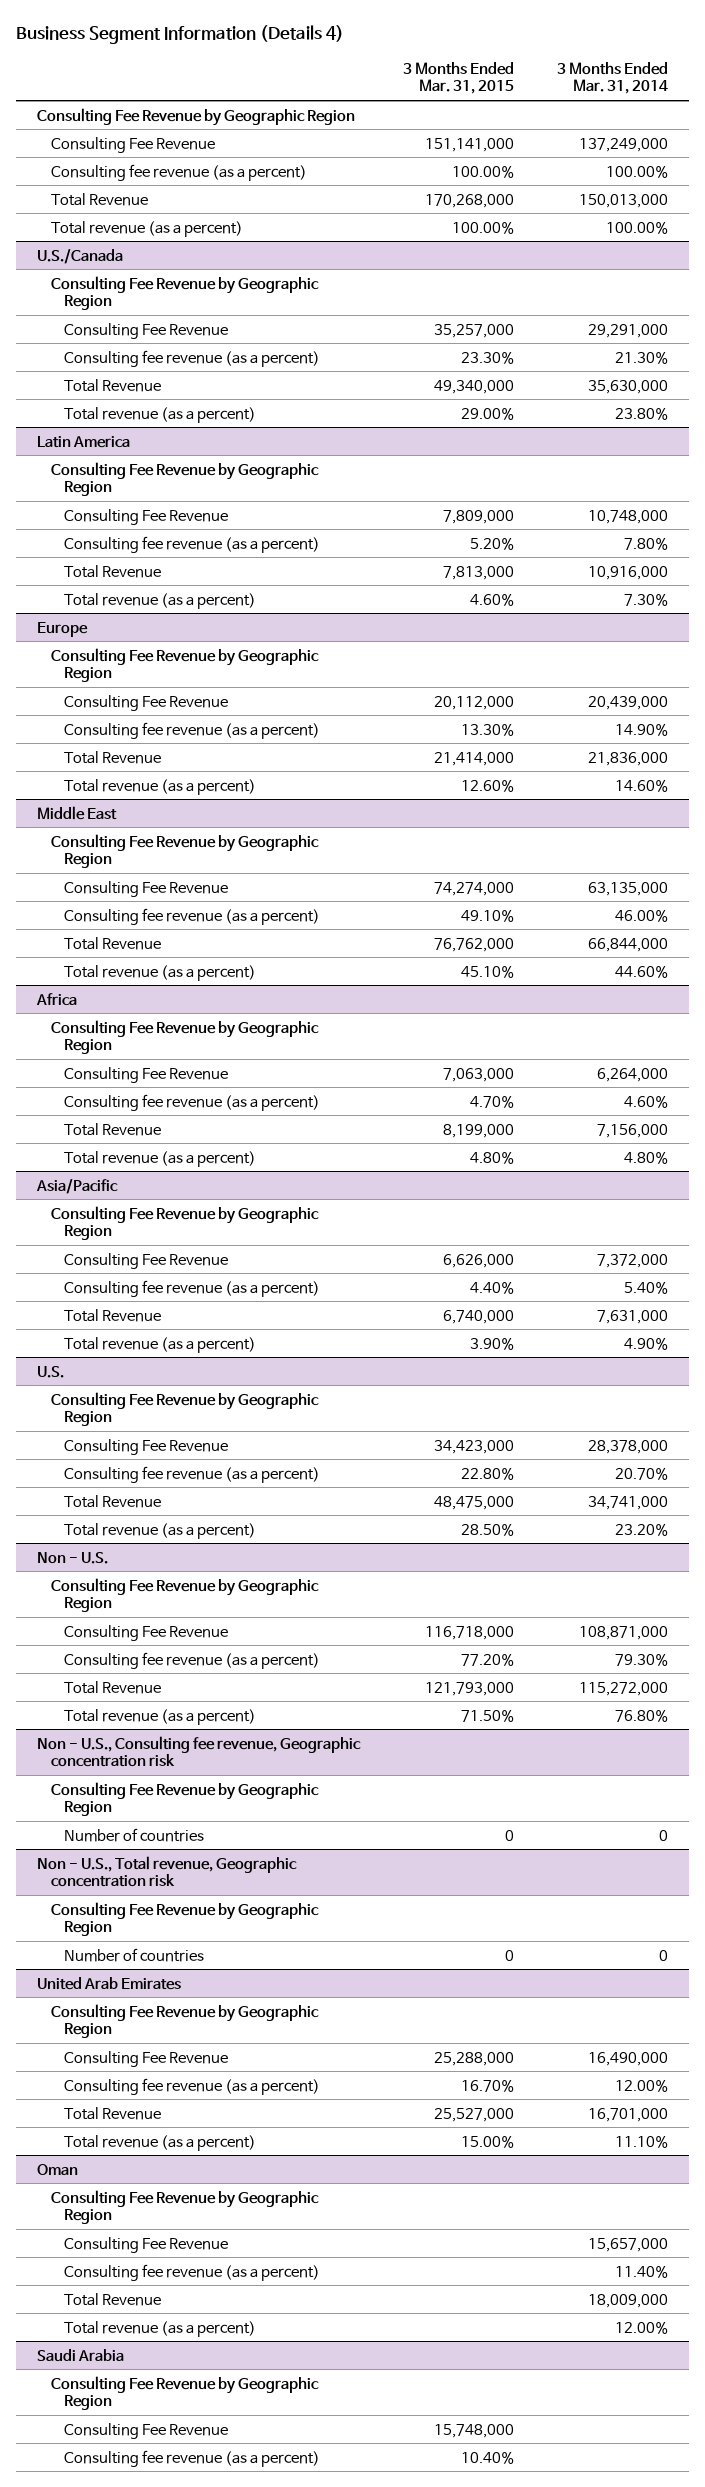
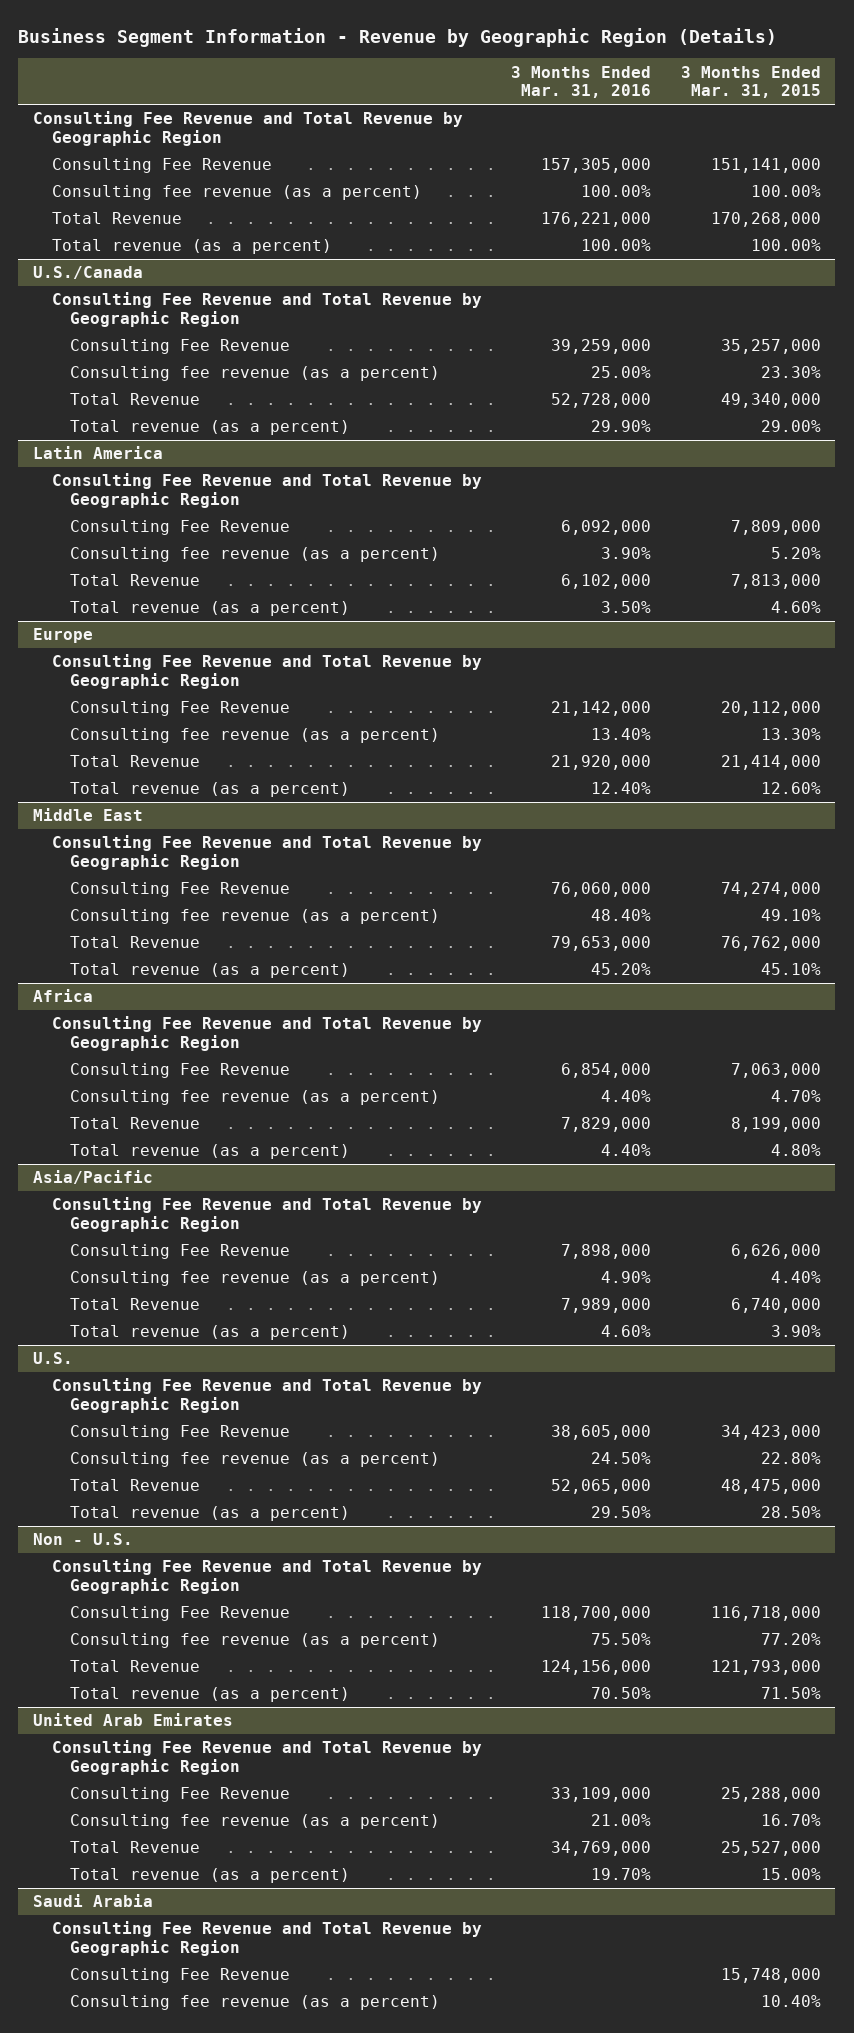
- Business Segment Information (Details 4)
+ Business Segment Information - Revenue by Geographic Region (Details)
- | 3 Months Ended Mar. 31, 2015 | 3 Months Ended Mar. 31, 2014
+ | 3 Months Ended Mar. 31, 2016 | 3 Months Ended Mar. 31, 2015
- Consulting Fee Revenue by Geographic Region
+ Consulting Fee Revenue and Total Revenue by Geographic Region
@ U.S./Canada
- Consulting Fee Revenue by Geographic Region
+ Consulting Fee Revenue and Total Revenue by Geographic Region
@ Latin America
- Consulting Fee Revenue by Geographic Region
+ Consulting Fee Revenue and Total Revenue by Geographic Region
@ Europe
- Consulting Fee Revenue by Geographic Region
+ Consulting Fee Revenue and Total Revenue by Geographic Region
@ Middle East
- Consulting Fee Revenue by Geographic Region
+ Consulting Fee Revenue and Total Revenue by Geographic Region
@ Africa
- Consulting Fee Revenue by Geographic Region
+ Consulting Fee Revenue and Total Revenue by Geographic Region
@ Asia/Pacific
- Consulting Fee Revenue by Geographic Region
+ Consulting Fee Revenue and Total Revenue by Geographic Region
@ U.S.
- Consulting Fee Revenue by Geographic Region
+ Consulting Fee Revenue and Total Revenue by Geographic Region
@ Non - U.S.
- Consulting Fee Revenue by Geographic Region
+ Consulting Fee Revenue and Total Revenue by Geographic Region
- Non - U.S., Consulting fee revenue, Geographic concentration risk
- Consulting Fee Revenue by Geographic Region
- Number of countries | 0 | 0
- Non - U.S., Total revenue, Geographic concentration risk
- Consulting Fee Revenue by Geographic Region
- Number of countries | 0 | 0
@ United Arab Emirates
- Consulting Fee Revenue by Geographic Region
+ Consulting Fee Revenue and Total Revenue by Geographic Region
- Oman
- Consulting Fee Revenue by Geographic Region
- Consulting Fee Revenue | | 15,657,000
- Consulting fee revenue (as a percent) | | 11.40%
- Total Revenue | | 18,009,000
- Total revenue (as a percent) | | 12.00%
@ Saudi Arabia
- Consulting Fee Revenue by Geographic Region
+ Consulting Fee Revenue and Total Revenue by Geographic Region

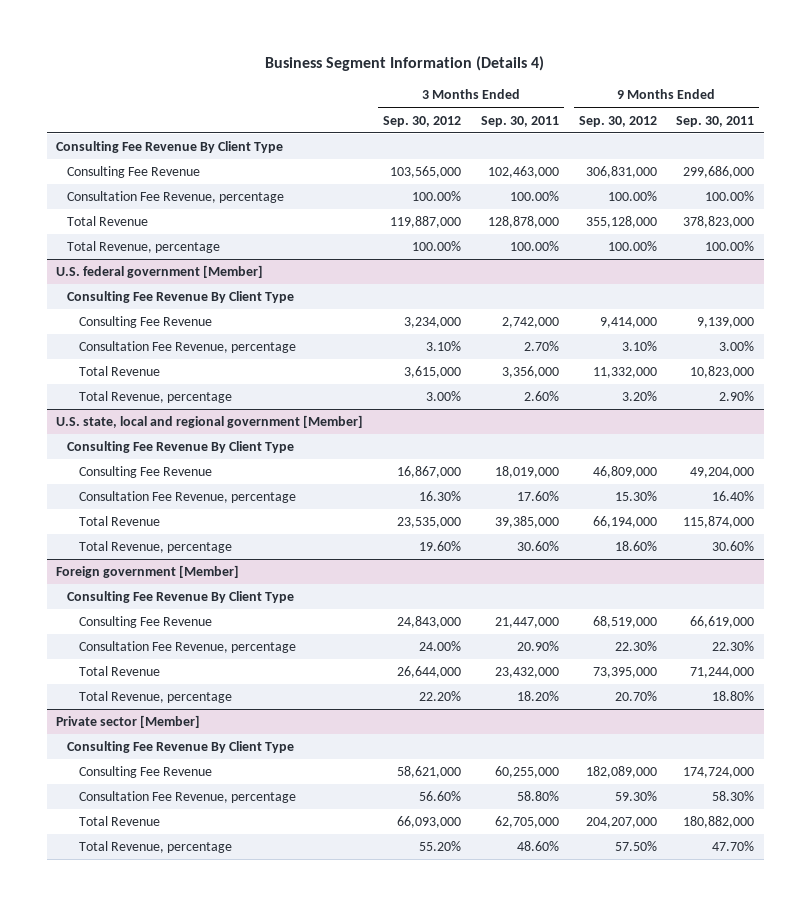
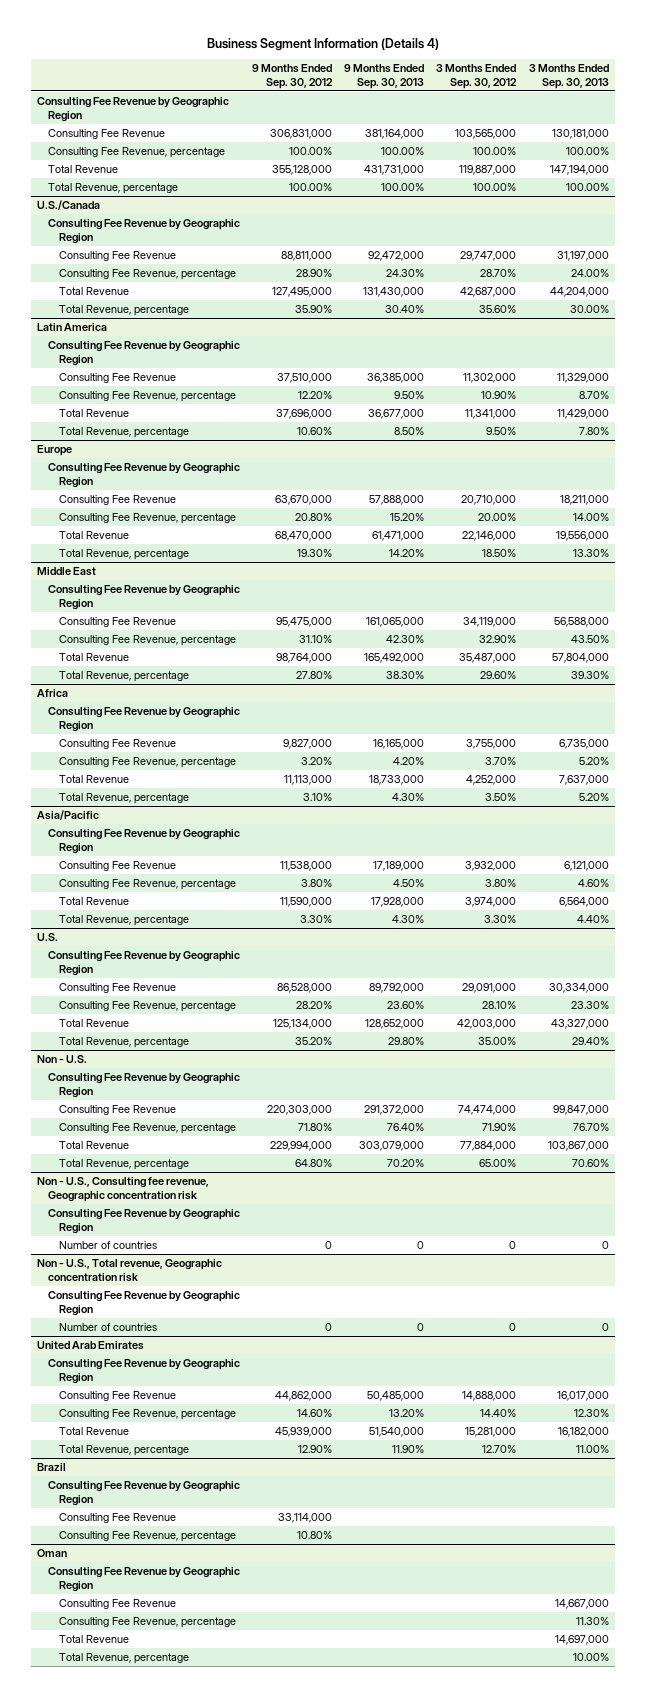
- | 3 Months Ended Sep. 30, 2012 | 3 Months Ended Sep. 30, 2011 | 9 Months Ended Sep. 30, 2012 | 9 Months Ended Sep. 30, 2011
+ | 9 Months Ended Sep. 30, 2012 | 9 Months Ended Sep. 30, 2013 | 3 Months Ended Sep. 30, 2012 | 3 Months Ended Sep. 30, 2013
- Consulting Fee Revenue By Client Type
+ Consulting Fee Revenue by Geographic Region
- Consultation Fee Revenue, percentage | 100.00% | 100.00% | 100.00% | 100.00%
+ Consulting Fee Revenue, percentage | 100.00% | 100.00% | 100.00% | 100.00%
- U.S. federal government [Member]
- Consulting Fee Revenue By Client Type
- Consulting Fee Revenue | 3,234,000 | 2,742,000 | 9,414,000 | 9,139,000
- Consultation Fee Revenue, percentage | 3.10% | 2.70% | 3.10% | 3.00%
- Total Revenue | 3,615,000 | 3,356,000 | 11,332,000 | 10,823,000
- Total Revenue, percentage | 3.00% | 2.60% | 3.20% | 2.90%
- U.S. state, local and regional government [Member]
- Consulting Fee Revenue By Client Type
- Consulting Fee Revenue | 16,867,000 | 18,019,000 | 46,809,000 | 49,204,000
- Consultation Fee Revenue, percentage | 16.30% | 17.60% | 15.30% | 16.40%
- Total Revenue | 23,535,000 | 39,385,000 | 66,194,000 | 115,874,000
- Total Revenue, percentage | 19.60% | 30.60% | 18.60% | 30.60%
- Foreign government [Member]
- Consulting Fee Revenue By Client Type
- Consulting Fee Revenue | 24,843,000 | 21,447,000 | 68,519,000 | 66,619,000
- Consultation Fee Revenue, percentage | 24.00% | 20.90% | 22.30% | 22.30%
- Total Revenue | 26,644,000 | 23,432,000 | 73,395,000 | 71,244,000
- Total Revenue, percentage | 22.20% | 18.20% | 20.70% | 18.80%
- Private sector [Member]
- Consulting Fee Revenue By Client Type
- Consulting Fee Revenue | 58,621,000 | 60,255,000 | 182,089,000 | 174,724,000
- Consultation Fee Revenue, percentage | 56.60% | 58.80% | 59.30% | 58.30%
- Total Revenue | 66,093,000 | 62,705,000 | 204,207,000 | 180,882,000
- Total Revenue, percentage | 55.20% | 48.60% | 57.50% | 47.70%
+ U.S./Canada
+ Consulting Fee Revenue by Geographic Region
+ Consulting Fee Revenue | 88,811,000 | 92,472,000 | 29,747,000 | 31,197,000
+ Consulting Fee Revenue, percentage | 28.90% | 24.30% | 28.70% | 24.00%
+ Total Revenue | 127,495,000 | 131,430,000 | 42,687,000 | 44,204,000
+ Total Revenue, percentage | 35.90% | 30.40% | 35.60% | 30.00%
+ Latin America
+ Consulting Fee Revenue by Geographic Region
+ Consulting Fee Revenue | 37,510,000 | 36,385,000 | 11,302,000 | 11,329,000
+ Consulting Fee Revenue, percentage | 12.20% | 9.50% | 10.90% | 8.70%
+ Total Revenue | 37,696,000 | 36,677,000 | 11,341,000 | 11,429,000
+ Total Revenue, percentage | 10.60% | 8.50% | 9.50% | 7.80%
+ Europe
+ Consulting Fee Revenue by Geographic Region
+ Consulting Fee Revenue | 63,670,000 | 57,888,000 | 20,710,000 | 18,211,000
+ Consulting Fee Revenue, percentage | 20.80% | 15.20% | 20.00% | 14.00%
+ Total Revenue | 68,470,000 | 61,471,000 | 22,146,000 | 19,556,000
+ Total Revenue, percentage | 19.30% | 14.20% | 18.50% | 13.30%
+ Middle East
+ Consulting Fee Revenue by Geographic Region
+ Consulting Fee Revenue | 95,475,000 | 161,065,000 | 34,119,000 | 56,588,000
+ Consulting Fee Revenue, percentage | 31.10% | 42.30% | 32.90% | 43.50%
+ Total Revenue | 98,764,000 | 165,492,000 | 35,487,000 | 57,804,000
+ Total Revenue, percentage | 27.80% | 38.30% | 29.60% | 39.30%
+ Africa
+ Consulting Fee Revenue by Geographic Region
+ Consulting Fee Revenue | 9,827,000 | 16,165,000 | 3,755,000 | 6,735,000
+ Consulting Fee Revenue, percentage | 3.20% | 4.20% | 3.70% | 5.20%
+ Total Revenue | 11,113,000 | 18,733,000 | 4,252,000 | 7,637,000
+ Total Revenue, percentage | 3.10% | 4.30% | 3.50% | 5.20%
+ Asia/Pacific
+ Consulting Fee Revenue by Geographic Region
+ Consulting Fee Revenue | 11,538,000 | 17,189,000 | 3,932,000 | 6,121,000
+ Consulting Fee Revenue, percentage | 3.80% | 4.50% | 3.80% | 4.60%
+ Total Revenue | 11,590,000 | 17,928,000 | 3,974,000 | 6,564,000
+ Total Revenue, percentage | 3.30% | 4.30% | 3.30% | 4.40%
+ U.S.
+ Consulting Fee Revenue by Geographic Region
+ Consulting Fee Revenue | 86,528,000 | 89,792,000 | 29,091,000 | 30,334,000
+ Consulting Fee Revenue, percentage | 28.20% | 23.60% | 28.10% | 23.30%
+ Total Revenue | 125,134,000 | 128,652,000 | 42,003,000 | 43,327,000
+ Total Revenue, percentage | 35.20% | 29.80% | 35.00% | 29.40%
+ Non - U.S.
+ Consulting Fee Revenue by Geographic Region
+ Consulting Fee Revenue | 220,303,000 | 291,372,000 | 74,474,000 | 99,847,000
+ Consulting Fee Revenue, percentage | 71.80% | 76.40% | 71.90% | 76.70%
+ Total Revenue | 229,994,000 | 303,079,000 | 77,884,000 | 103,867,000
+ Total Revenue, percentage | 64.80% | 70.20% | 65.00% | 70.60%
+ Non - U.S., Consulting fee revenue, Geographic concentration risk
+ Consulting Fee Revenue by Geographic Region
+ Number of countries | 0 | 0 | 0 | 0
+ Non - U.S., Total revenue, Geographic concentration risk
+ Consulting Fee Revenue by Geographic Region
+ Number of countries | 0 | 0 | 0 | 0
+ United Arab Emirates
+ Consulting Fee Revenue by Geographic Region
+ Consulting Fee Revenue | 44,862,000 | 50,485,000 | 14,888,000 | 16,017,000
+ Consulting Fee Revenue, percentage | 14.60% | 13.20% | 14.40% | 12.30%
+ Total Revenue | 45,939,000 | 51,540,000 | 15,281,000 | 16,182,000
+ Total Revenue, percentage | 12.90% | 11.90% | 12.70% | 11.00%
+ Brazil
+ Consulting Fee Revenue by Geographic Region
+ Consulting Fee Revenue | 33,114,000 | | |
+ Consulting Fee Revenue, percentage | 10.80% | | |
+ Oman
+ Consulting Fee Revenue by Geographic Region
+ Consulting Fee Revenue | | | | 14,667,000
+ Consulting Fee Revenue, percentage | | | | 11.30%
+ Total Revenue | | | | 14,697,000
+ Total Revenue, percentage | | | | 10.00%

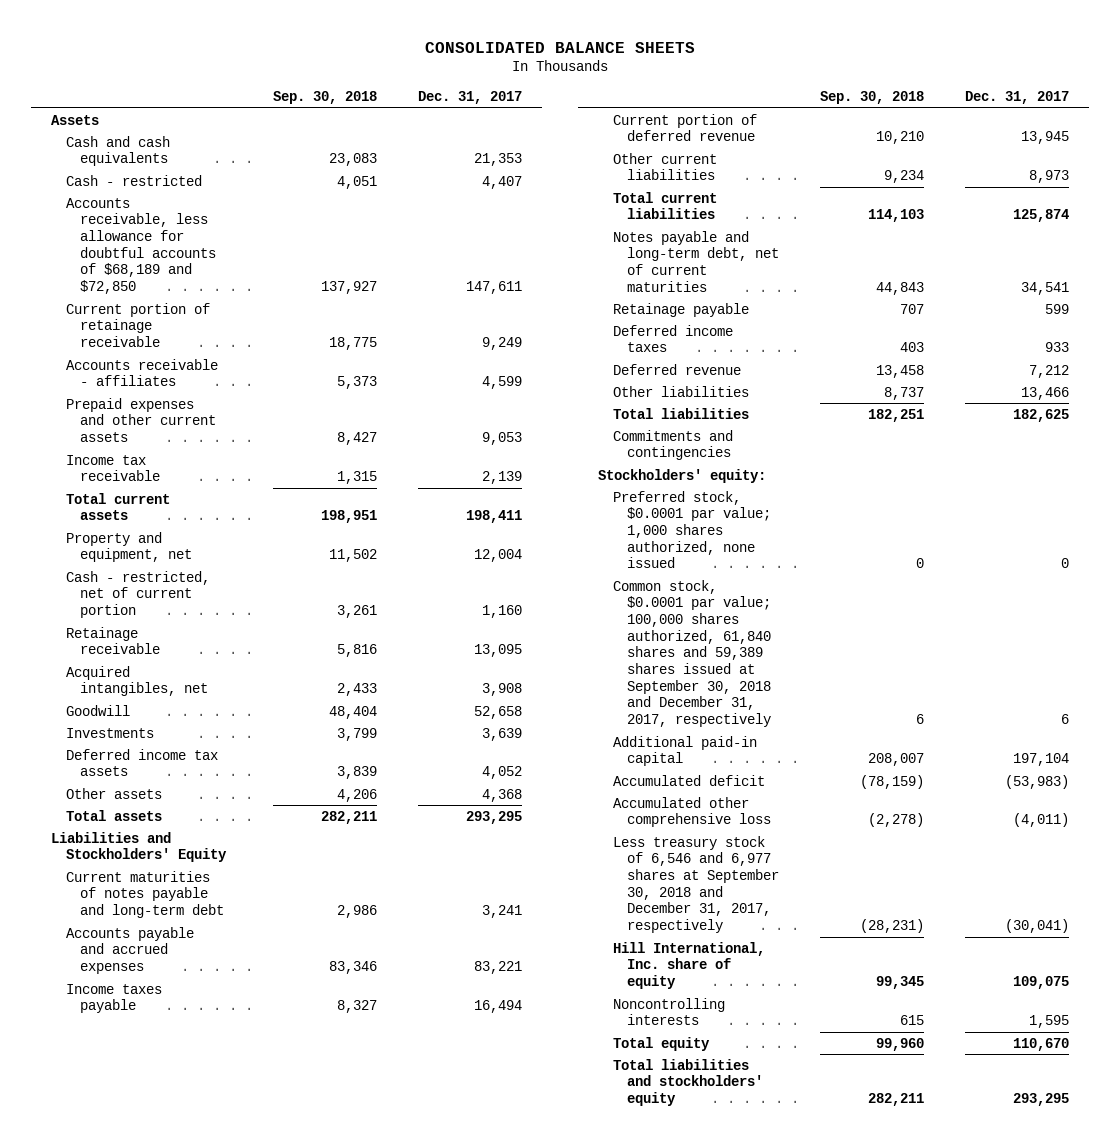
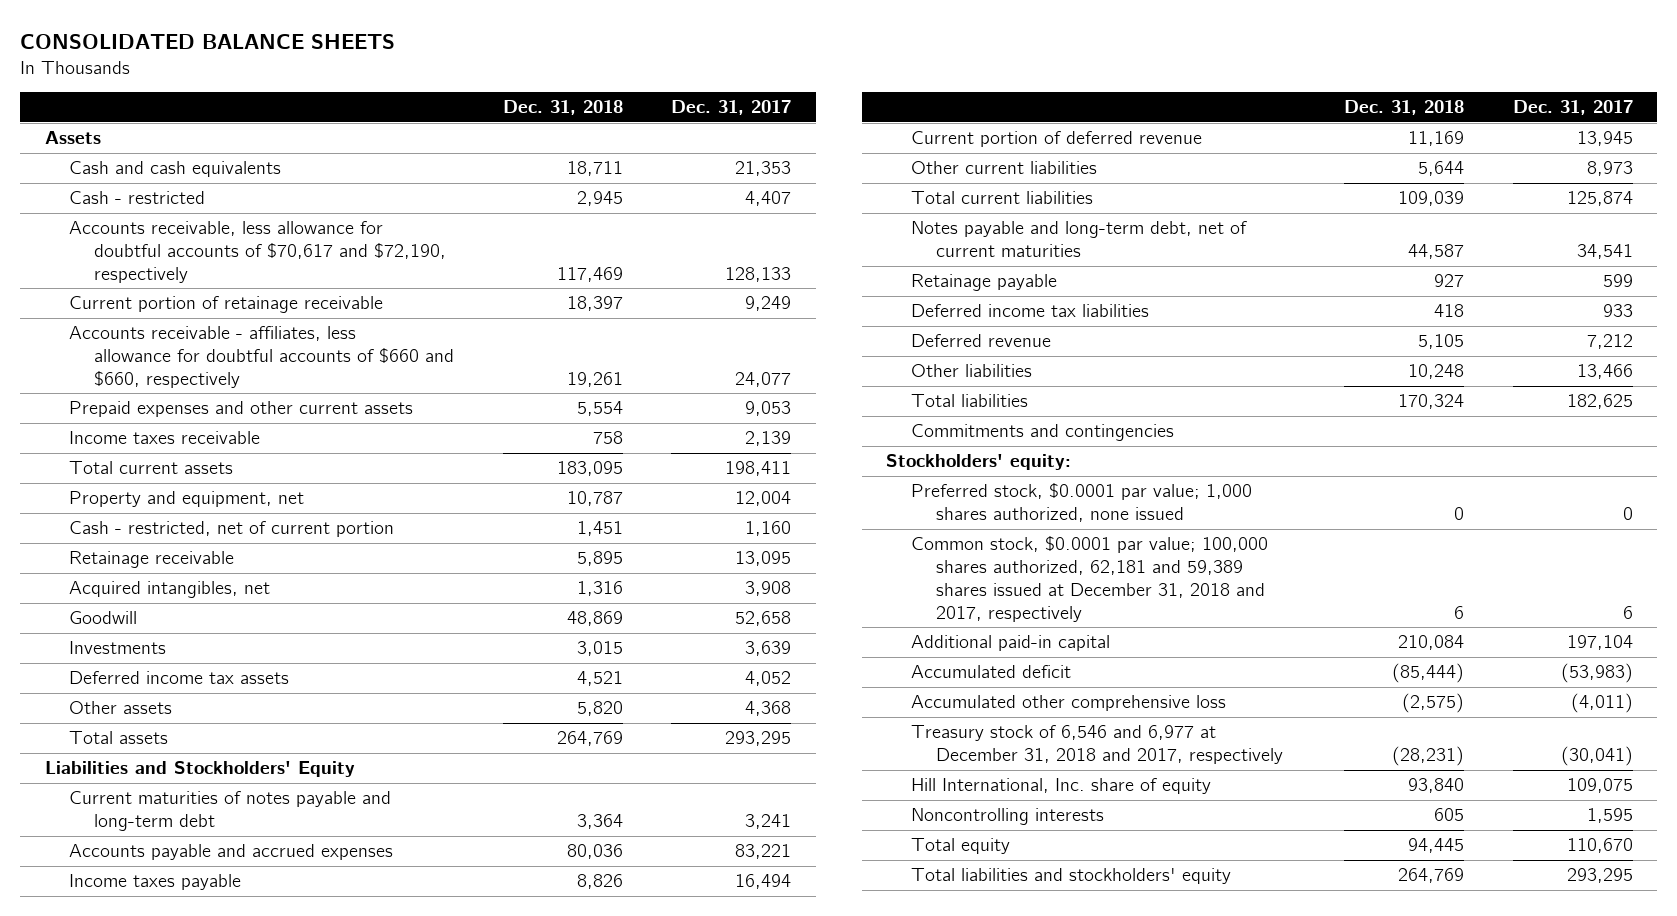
- | Sep. 30, 2018 | Dec. 31, 2017
+ | Dec. 31, 2018 | Dec. 31, 2017
- Accounts receivable, less allowance for doubtful accounts of $68,189 and $72,850 | 137,927 | 147,611
+ Accounts receivable, less allowance for doubtful accounts of $70,617 and $72,190, respectively | 117,469 | 128,133
- Accounts receivable - affiliates | 5,373 | 4,599
+ Accounts receivable - affiliates, less allowance for doubtful accounts of $660 and $660, respectively | 19,261 | 24,077
- Income tax receivable | 1,315 | 2,139
+ Income taxes receivable | 758 | 2,139
- Deferred income taxes | 403 | 933
+ Deferred income tax liabilities | 418 | 933
- Common stock, $0.0001 par value; 100,000 shares authorized, 61,840 shares and 59,389 shares issued at September 30, 2018 and December 31, 2017, respectively | 6 | 6
+ Common stock, $0.0001 par value; 100,000 shares authorized, 62,181 and 59,389 shares issued at December 31, 2018 and 2017, respectively | 6 | 6
- Less treasury stock of 6,546 and 6,977 shares at September 30, 2018 and December 31, 2017, respectively | (28,231) | (30,041)
+ Treasury stock of 6,546 and 6,977 at December 31, 2018 and 2017, respectively | (28,231) | (30,041)

